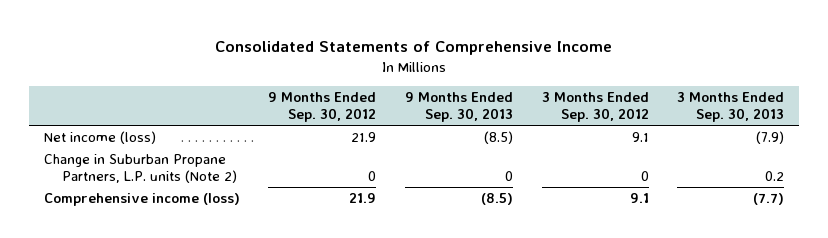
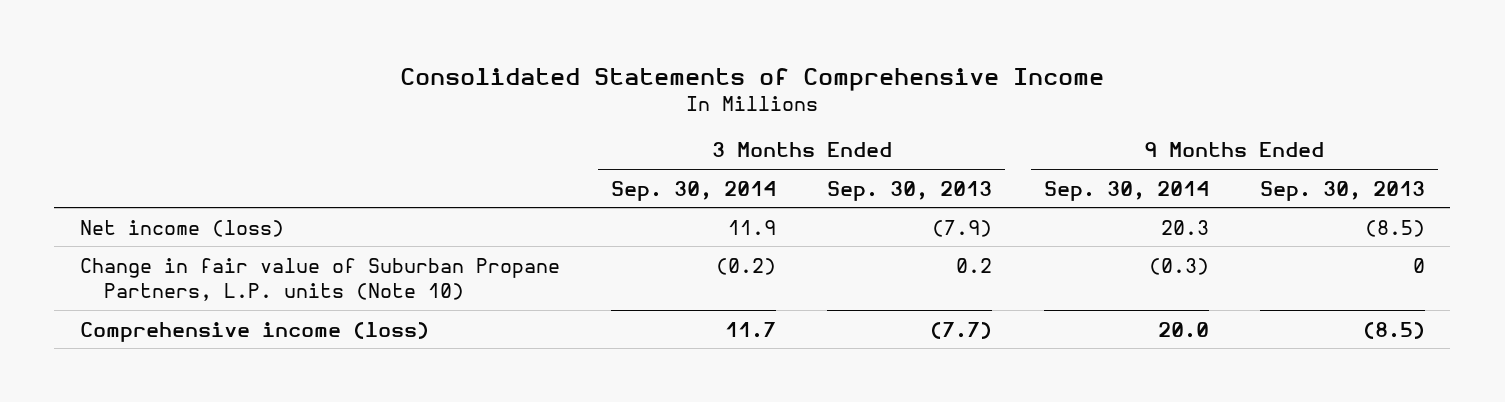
- | 9 Months Ended Sep. 30, 2012 | 9 Months Ended Sep. 30, 2013 | 3 Months Ended Sep. 30, 2012 | 3 Months Ended Sep. 30, 2013
+ | 3 Months Ended Sep. 30, 2014 | 3 Months Ended Sep. 30, 2013 | 9 Months Ended Sep. 30, 2014 | 9 Months Ended Sep. 30, 2013
- Change in Suburban Propane Partners, L.P. units (Note 2) | 0 | 0 | 0 | 0.2
+ Change in fair value of Suburban Propane Partners, L.P. units (Note 10) | (0.2) | 0.2 | (0.3) | 0

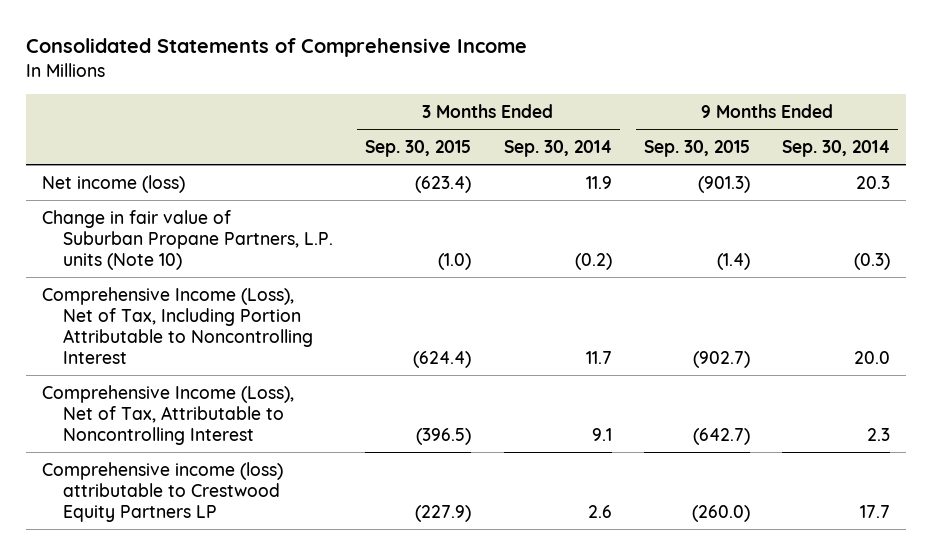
- | 3 Months Ended Sep. 30, 2014 | 3 Months Ended Sep. 30, 2013 | 9 Months Ended Sep. 30, 2014 | 9 Months Ended Sep. 30, 2013
+ | 3 Months Ended Sep. 30, 2015 | 3 Months Ended Sep. 30, 2014 | 9 Months Ended Sep. 30, 2015 | 9 Months Ended Sep. 30, 2014
- Comprehensive income (loss) | 11.7 | (7.7) | 20.0 | (8.5)
+ Comprehensive Income (Loss), Net of Tax, Including Portion Attributable to Noncontrolling Interest | (624.4) | 11.7 | (902.7) | 20.0
+ Comprehensive Income (Loss), Net of Tax, Attributable to Noncontrolling Interest | (396.5) | 9.1 | (642.7) | 2.3
+ Comprehensive income (loss) attributable to Crestwood Equity Partners LP | (227.9) | 2.6 | (260.0) | 17.7

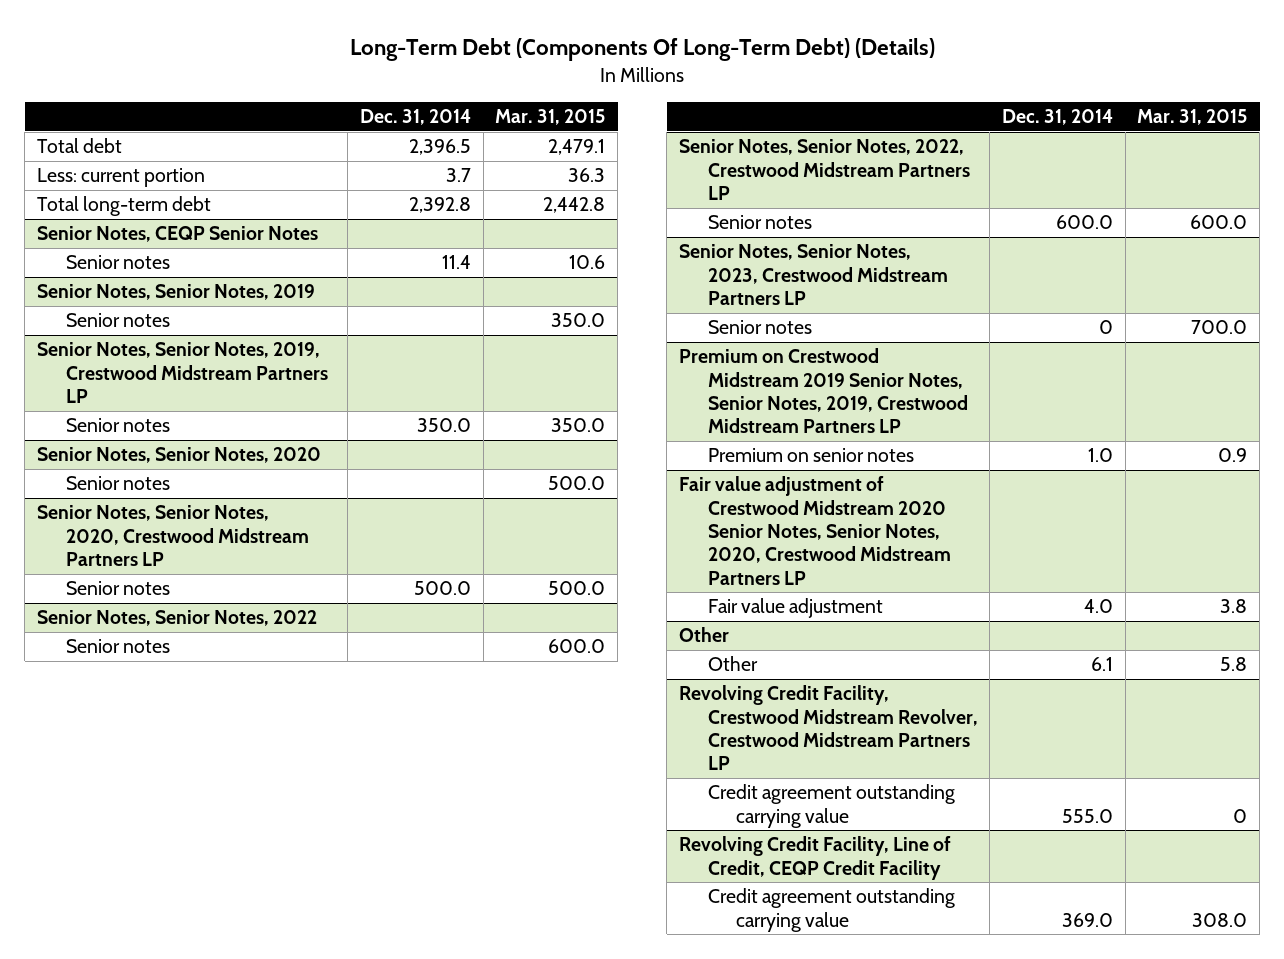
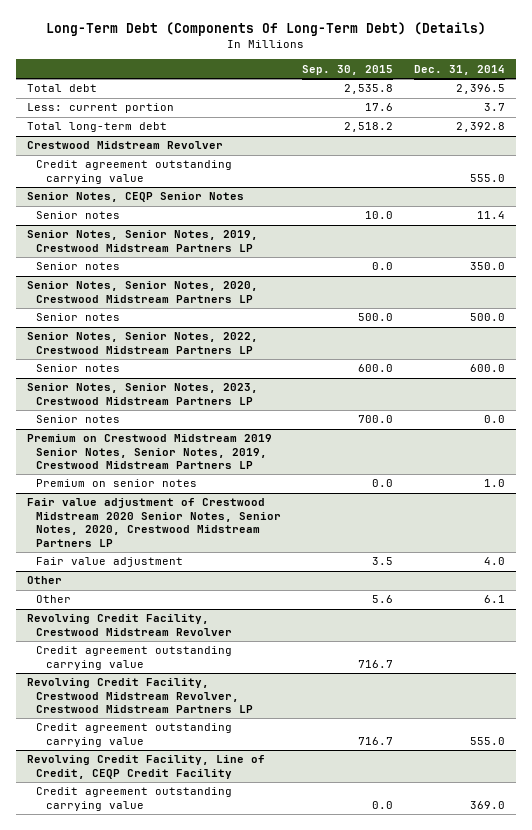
- | Dec. 31, 2014 | Mar. 31, 2015
+ | Sep. 30, 2015 | Dec. 31, 2014
+ Crestwood Midstream Revolver
+ Credit agreement outstanding carrying value | | 555.0
- Senior Notes, Senior Notes, 2019
- Senior notes | | 350.0
- Senior Notes, Senior Notes, 2020
- Senior notes | | 500.0
- Senior Notes, Senior Notes, 2022
- Senior notes | | 600.0
@ Senior Notes, Senior Notes, 2023, Crestwood Midstream Partners LP
- Senior notes | 0 | 700.0
+ Senior notes | 700.0 | 0.0
+ Revolving Credit Facility, Crestwood Midstream Revolver
+ Credit agreement outstanding carrying value | 716.7 |

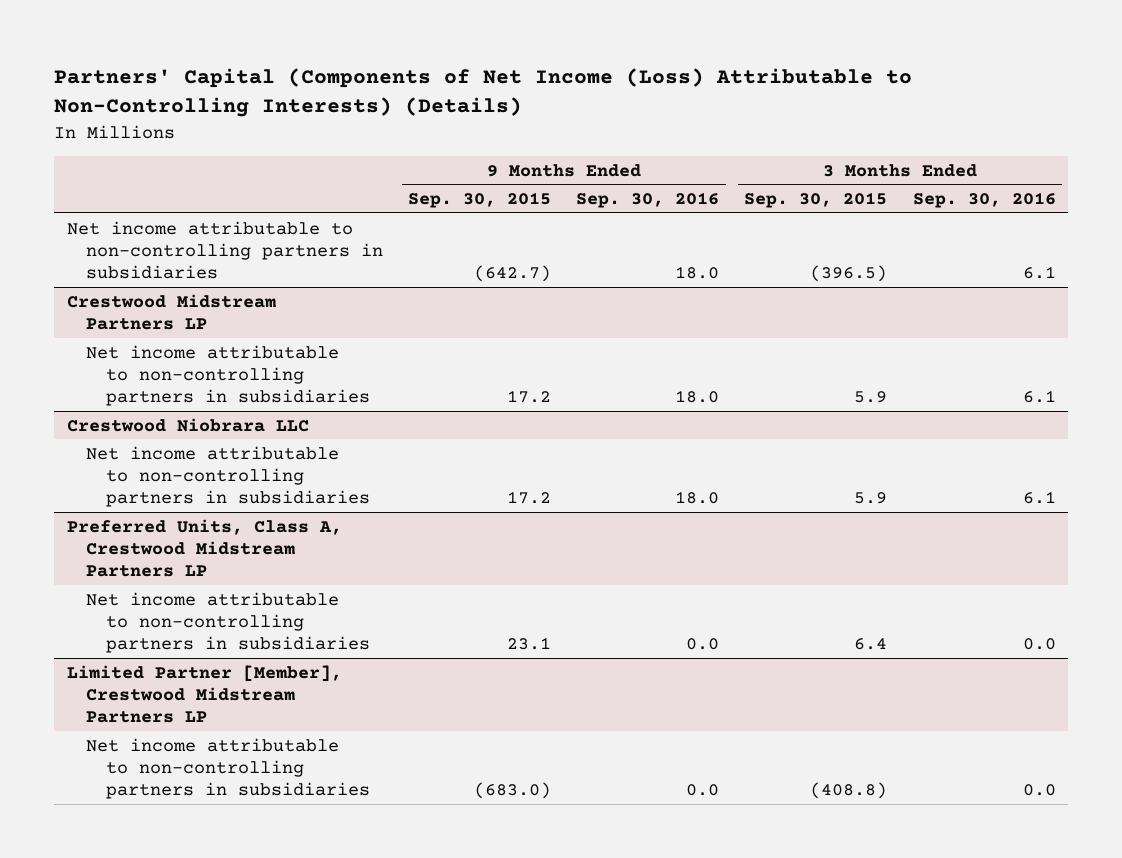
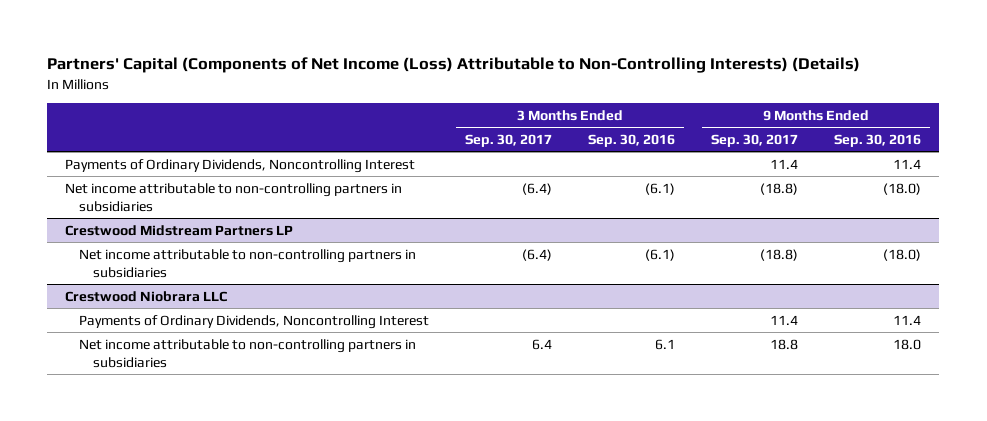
- | 9 Months Ended Sep. 30, 2015 | 9 Months Ended Sep. 30, 2016 | 3 Months Ended Sep. 30, 2015 | 3 Months Ended Sep. 30, 2016
+ | 3 Months Ended Sep. 30, 2017 | 3 Months Ended Sep. 30, 2016 | 9 Months Ended Sep. 30, 2017 | 9 Months Ended Sep. 30, 2016
- Net income attributable to non-controlling partners in subsidiaries | (642.7) | 18.0 | (396.5) | 6.1
+ Payments of Ordinary Dividends, Noncontrolling Interest | | | 11.4 | 11.4
+ Net income attributable to non-controlling partners in subsidiaries | (6.4) | (6.1) | (18.8) | (18.0)
@ Crestwood Midstream Partners LP
- Net income attributable to non-controlling partners in subsidiaries | 17.2 | 18.0 | 5.9 | 6.1
+ Net income attributable to non-controlling partners in subsidiaries | (6.4) | (6.1) | (18.8) | (18.0)
@ Crestwood Niobrara LLC
+ Payments of Ordinary Dividends, Noncontrolling Interest | | | 11.4 | 11.4
- Preferred Units, Class A, Crestwood Midstream Partners LP
- Net income attributable to non-controlling partners in subsidiaries | 23.1 | 0.0 | 6.4 | 0.0
- Limited Partner [Member], Crestwood Midstream Partners LP
- Net income attributable to non-controlling partners in subsidiaries | (683.0) | 0.0 | (408.8) | 0.0

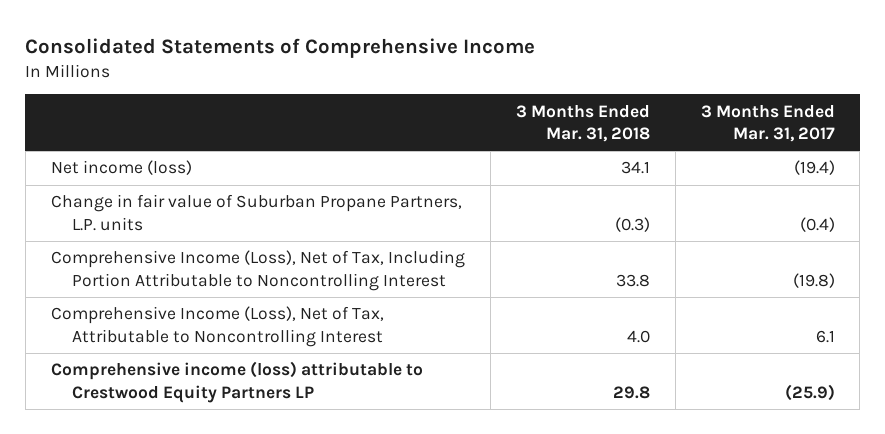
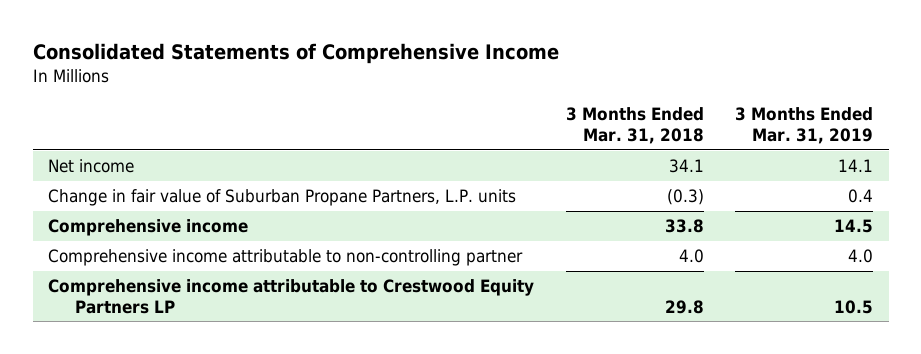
- | 3 Months Ended Mar. 31, 2018 | 3 Months Ended Mar. 31, 2017
+ | 3 Months Ended Mar. 31, 2018 | 3 Months Ended Mar. 31, 2019
- Net income (loss) | 34.1 | (19.4)
+ Net income | 34.1 | 14.1
- Comprehensive Income (Loss), Net of Tax, Including Portion Attributable to Noncontrolling Interest | 33.8 | (19.8)
- Comprehensive Income (Loss), Net of Tax, Attributable to Noncontrolling Interest | 4.0 | 6.1
- Comprehensive income (loss) attributable to Crestwood Equity Partners LP | 29.8 | (25.9)
+ Comprehensive income | 33.8 | 14.5
+ Comprehensive income attributable to non-controlling partner | 4.0 | 4.0
+ Comprehensive income attributable to Crestwood Equity Partners LP | 29.8 | 10.5

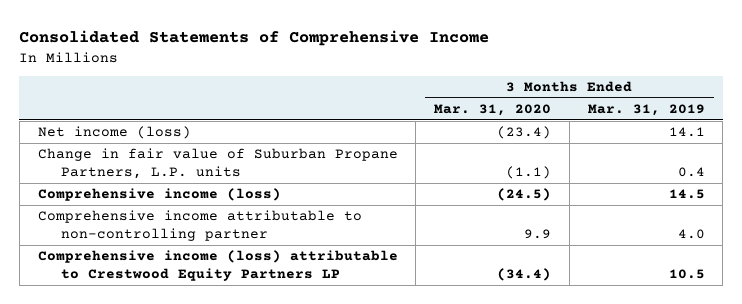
- | 3 Months Ended Mar. 31, 2018 | 3 Months Ended Mar. 31, 2019
+ | 3 Months Ended Mar. 31, 2020 | 3 Months Ended Mar. 31, 2019
- Net income | 34.1 | 14.1
+ Net income (loss) | (23.4) | 14.1
- Comprehensive income | 33.8 | 14.5
+ Comprehensive income (loss) | (24.5) | 14.5
- Comprehensive income attributable to Crestwood Equity Partners LP | 29.8 | 10.5
+ Comprehensive income (loss) attributable to Crestwood Equity Partners LP | (34.4) | 10.5

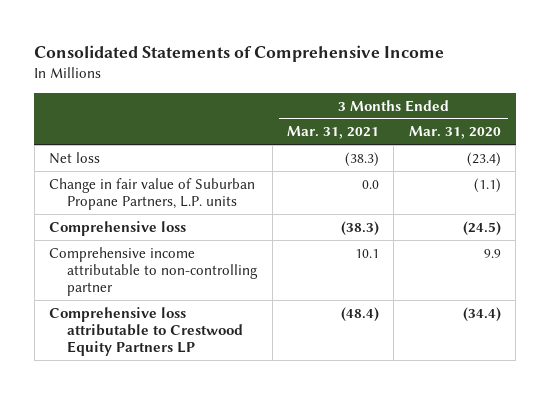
- | 3 Months Ended Mar. 31, 2020 | 3 Months Ended Mar. 31, 2019
+ | 3 Months Ended Mar. 31, 2021 | 3 Months Ended Mar. 31, 2020
- Net income (loss) | (23.4) | 14.1
+ Net loss | (38.3) | (23.4)
- Comprehensive income (loss) | (24.5) | 14.5
+ Comprehensive loss | (38.3) | (24.5)
- Comprehensive income (loss) attributable to Crestwood Equity Partners LP | (34.4) | 10.5
+ Comprehensive loss attributable to Crestwood Equity Partners LP | (48.4) | (34.4)

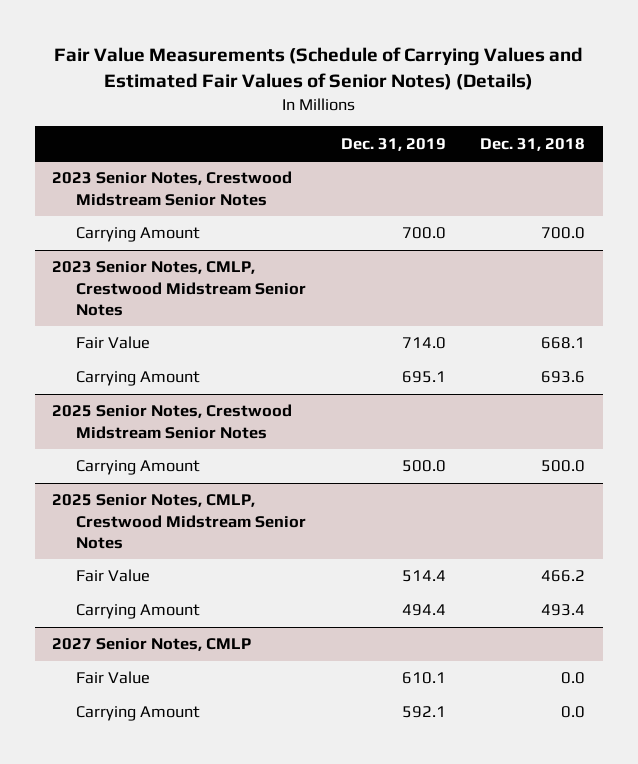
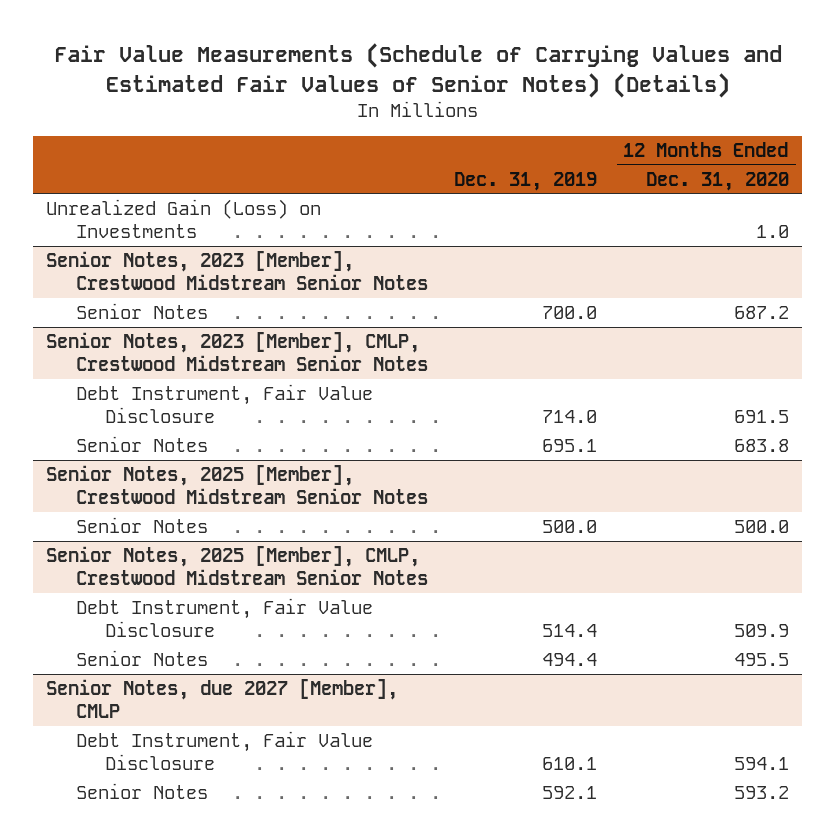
- | Dec. 31, 2019 | Dec. 31, 2018
+ | Dec. 31, 2019 | 12 Months Ended Dec. 31, 2020
- 2023 Senior Notes, Crestwood Midstream Senior Notes
- Carrying Amount | 700.0 | 700.0
- 2023 Senior Notes, CMLP, Crestwood Midstream Senior Notes
- Fair Value | 714.0 | 668.1
- Carrying Amount | 695.1 | 693.6
- 2025 Senior Notes, Crestwood Midstream Senior Notes
- Carrying Amount | 500.0 | 500.0
- 2025 Senior Notes, CMLP, Crestwood Midstream Senior Notes
- Fair Value | 514.4 | 466.2
- Carrying Amount | 494.4 | 493.4
- 2027 Senior Notes, CMLP
- Fair Value | 610.1 | 0.0
- Carrying Amount | 592.1 | 0.0
+ Unrealized Gain (Loss) on Investments | | 1.0
+ Senior Notes, 2023 [Member], Crestwood Midstream Senior Notes
+ Senior Notes | 700.0 | 687.2
+ Senior Notes, 2023 [Member], CMLP, Crestwood Midstream Senior Notes
+ Debt Instrument, Fair Value Disclosure | 714.0 | 691.5
+ Senior Notes | 695.1 | 683.8
+ Senior Notes, 2025 [Member], Crestwood Midstream Senior Notes
+ Senior Notes | 500.0 | 500.0
+ Senior Notes, 2025 [Member], CMLP, Crestwood Midstream Senior Notes
+ Debt Instrument, Fair Value Disclosure | 514.4 | 509.9
+ Senior Notes | 494.4 | 495.5
+ Senior Notes, due 2027 [Member], CMLP
+ Debt Instrument, Fair Value Disclosure | 610.1 | 594.1
+ Senior Notes | 592.1 | 593.2

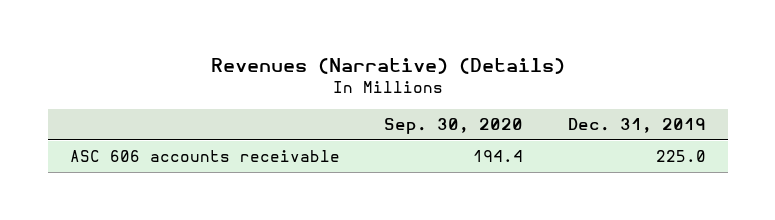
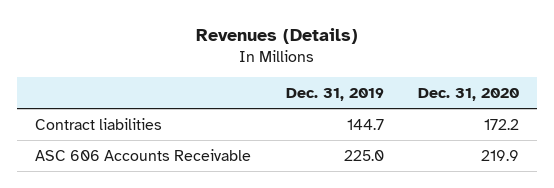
- Revenues (Narrative) (Details)
+ Revenues (Details)
- | Sep. 30, 2020 | Dec. 31, 2019
+ | Dec. 31, 2019 | Dec. 31, 2020
- ASC 606 accounts receivable | 194.4 | 225.0
+ Contract liabilities | 144.7 | 172.2
+ ASC 606 Accounts Receivable | 225.0 | 219.9

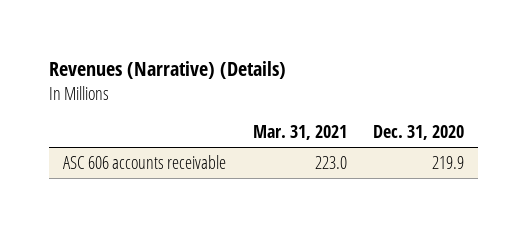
- Revenues (Details)
+ Revenues (Narrative) (Details)
- | Dec. 31, 2019 | Dec. 31, 2020
+ | Mar. 31, 2021 | Dec. 31, 2020
- Contract liabilities | 144.7 | 172.2
- ASC 606 Accounts Receivable | 225.0 | 219.9
+ ASC 606 accounts receivable | 223.0 | 219.9

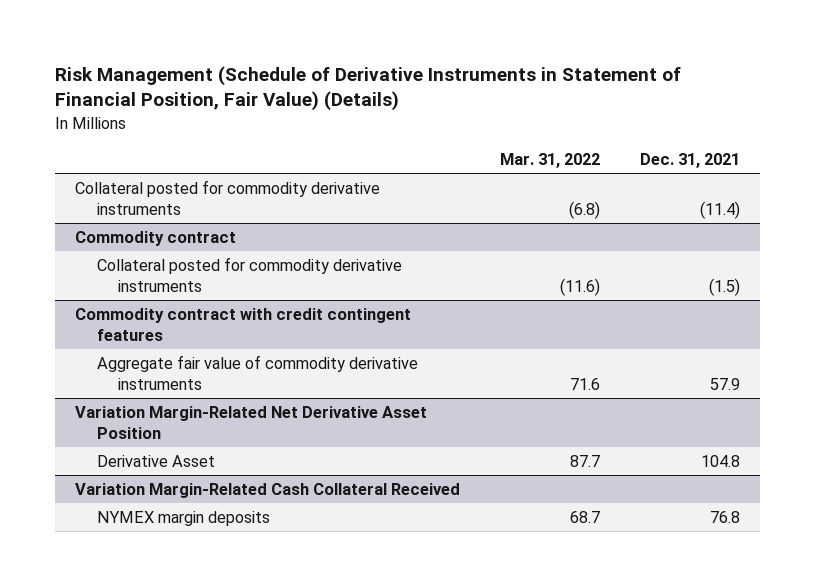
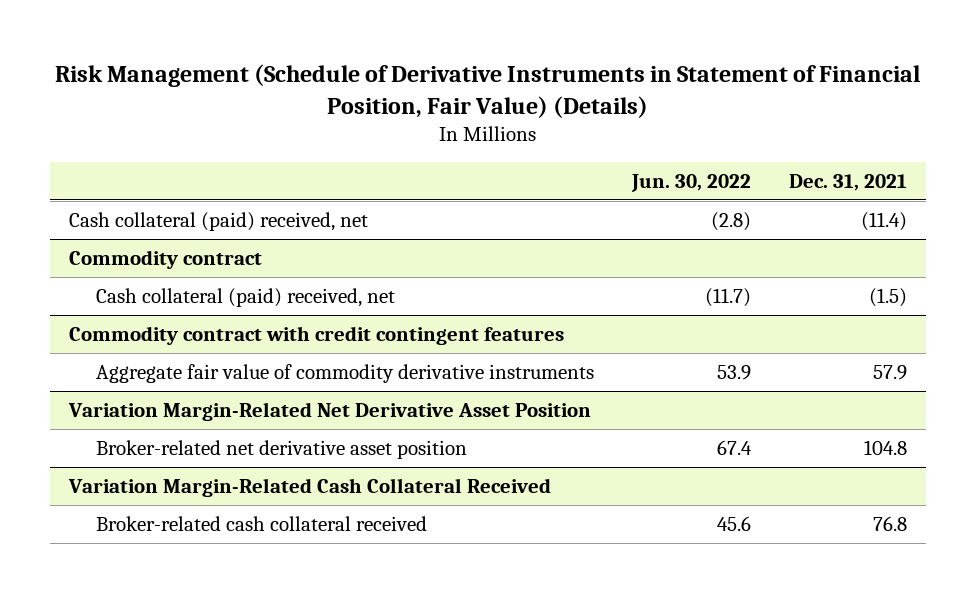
- | Mar. 31, 2022 | Dec. 31, 2021
+ | Jun. 30, 2022 | Dec. 31, 2021
- Collateral posted for commodity derivative instruments | (6.8) | (11.4)
+ Cash collateral (paid) received, net | (2.8) | (11.4)
@ Commodity contract
- Collateral posted for commodity derivative instruments | (11.6) | (1.5)
+ Cash collateral (paid) received, net | (11.7) | (1.5)
@ Variation Margin-Related Net Derivative Asset Position
- Derivative Asset | 87.7 | 104.8
+ Broker-related net derivative asset position | 67.4 | 104.8
@ Variation Margin-Related Cash Collateral Received
- NYMEX margin deposits | 68.7 | 76.8
+ Broker-related cash collateral received | 45.6 | 76.8

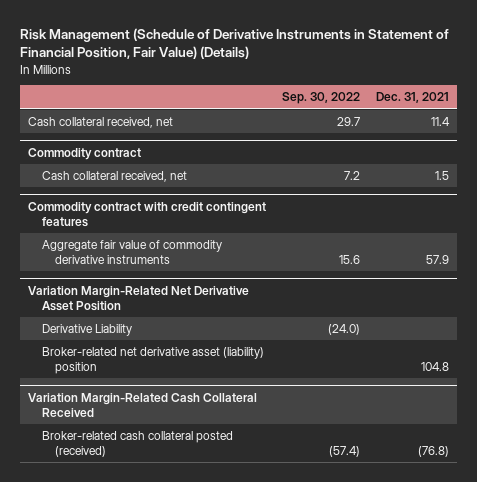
- | Jun. 30, 2022 | Dec. 31, 2021
+ | Sep. 30, 2022 | Dec. 31, 2021
- Cash collateral (paid) received, net | (2.8) | (11.4)
+ Cash collateral received, net | 29.7 | 11.4
@ Commodity contract
- Cash collateral (paid) received, net | (11.7) | (1.5)
+ Cash collateral received, net | 7.2 | 1.5
@ Variation Margin-Related Net Derivative Asset Position
- Broker-related net derivative asset position | 67.4 | 104.8
+ Derivative Liability | (24.0) |
+ Broker-related net derivative asset (liability) position | | 104.8
@ Variation Margin-Related Cash Collateral Received
- Broker-related cash collateral received | 45.6 | 76.8
+ Broker-related cash collateral posted (received) | (57.4) | (76.8)

